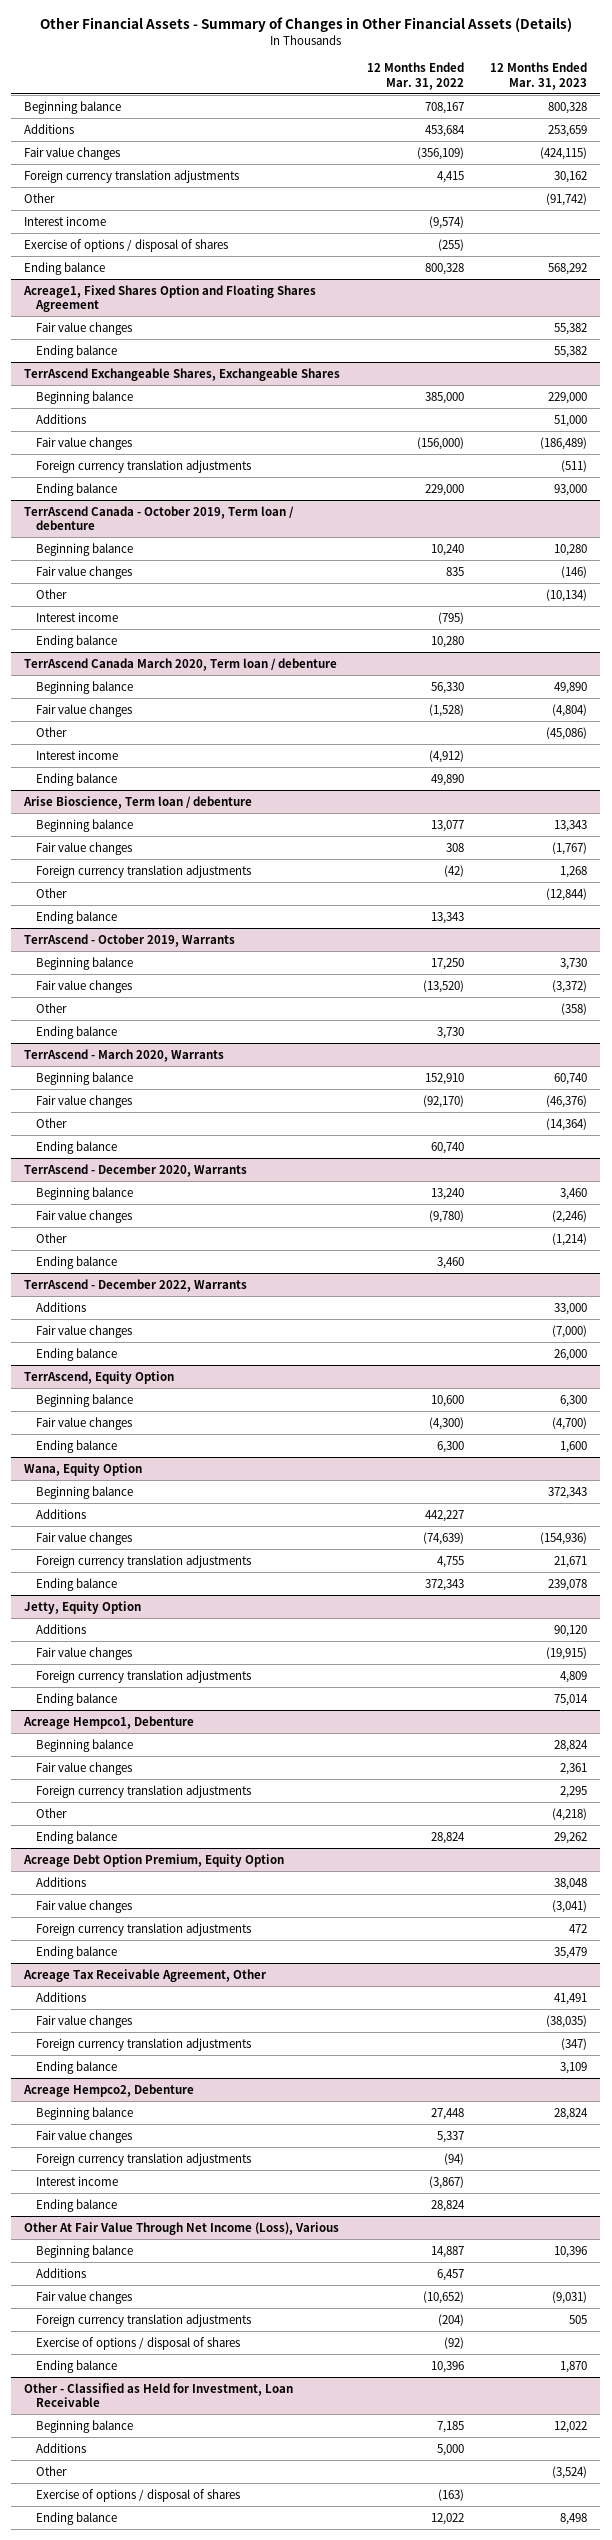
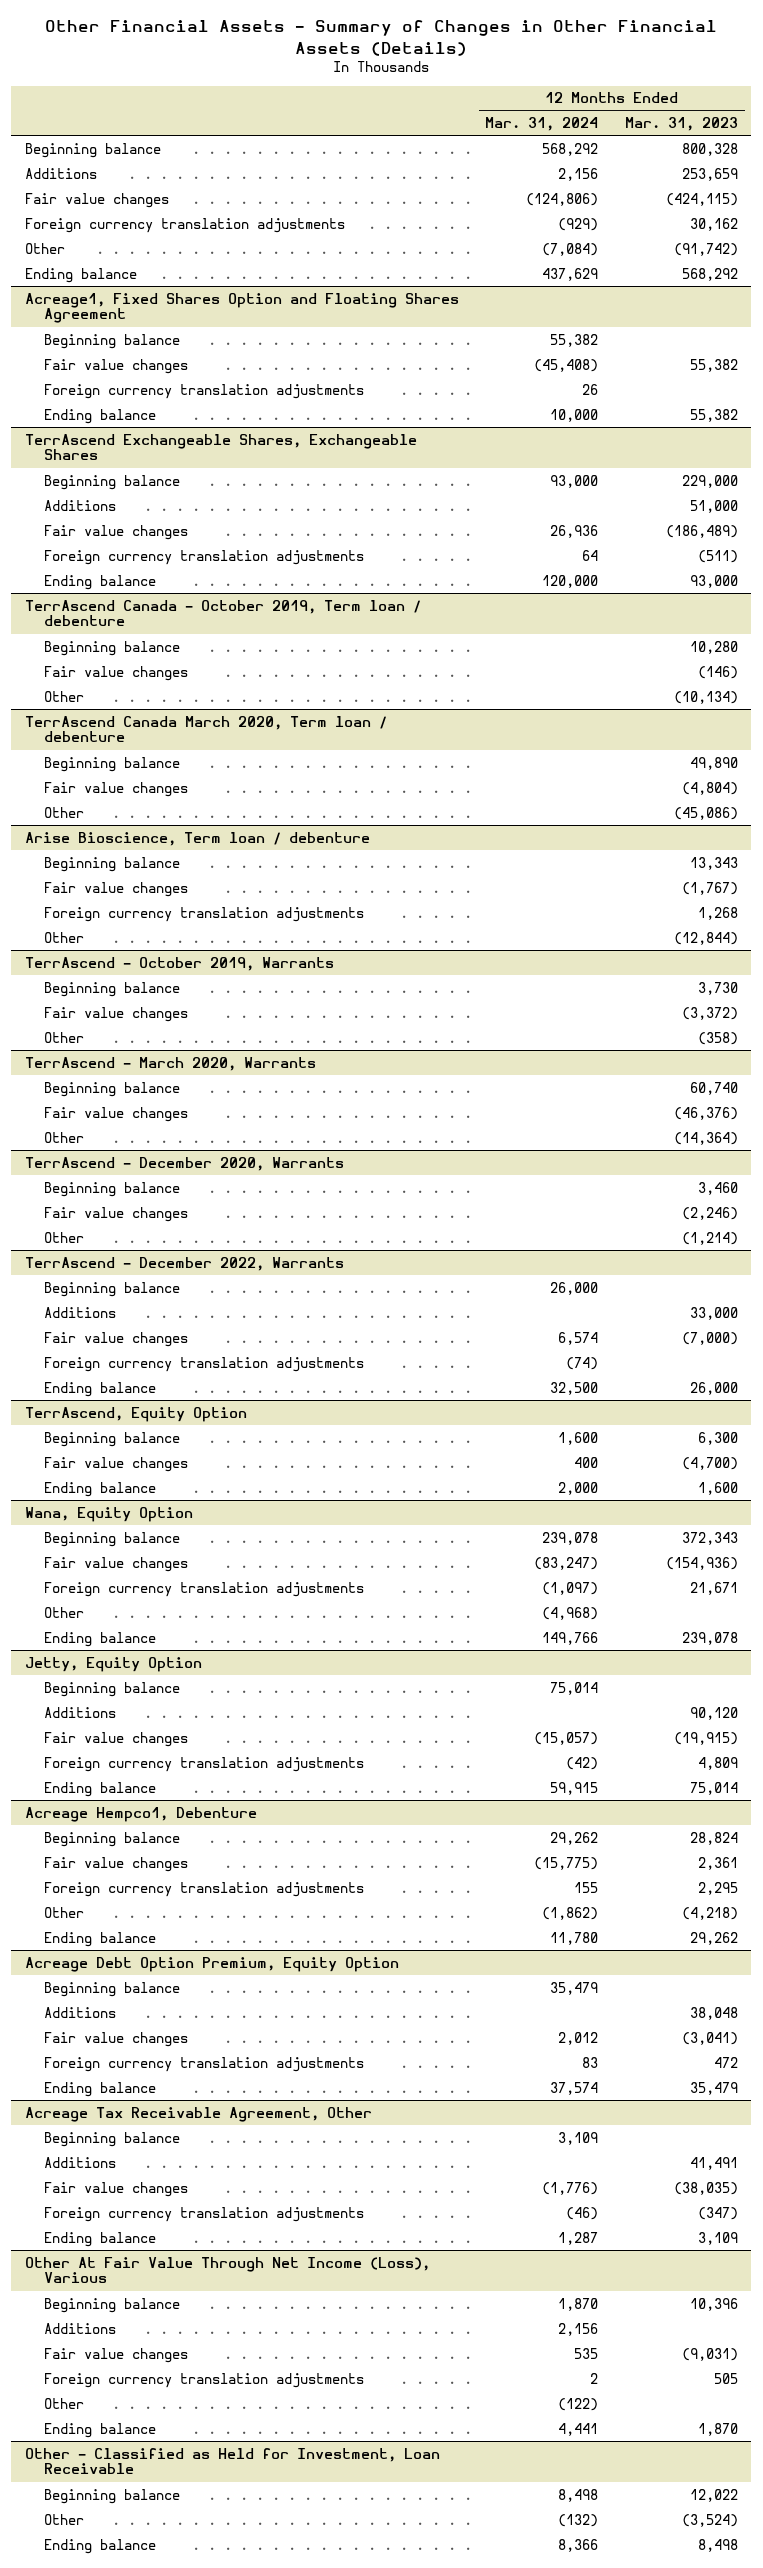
- | 12 Months Ended Mar. 31, 2022 | 12 Months Ended Mar. 31, 2023
+ | 12 Months Ended Mar. 31, 2024 | 12 Months Ended Mar. 31, 2023
- Interest income | (9,574) |
- Exercise of options / disposal of shares | (255) |
@ Acreage1, Fixed Shares Option and Floating Shares Agreement
+ Beginning balance | 55,382 |
+ Foreign currency translation adjustments | 26 |
@ TerrAscend Canada - October 2019, Term loan / debenture
- Interest income | (795) |
- Ending balance | 10,280 |
@ TerrAscend Canada March 2020, Term loan / debenture
- Interest income | (4,912) |
- Ending balance | 49,890 |
@ Arise Bioscience, Term loan / debenture
- Ending balance | 13,343 |
@ TerrAscend - October 2019, Warrants
- Ending balance | 3,730 |
@ TerrAscend - March 2020, Warrants
- Ending balance | 60,740 |
@ TerrAscend - December 2020, Warrants
- Ending balance | 3,460 |
@ TerrAscend - December 2022, Warrants
+ Beginning balance | 26,000 |
+ Foreign currency translation adjustments | (74) |
@ Wana, Equity Option
- Additions | 442,227 |
+ Other | (4,968) |
@ Jetty, Equity Option
+ Beginning balance | 75,014 |
@ Acreage Debt Option Premium, Equity Option
+ Beginning balance | 35,479 |
@ Acreage Tax Receivable Agreement, Other
+ Beginning balance | 3,109 |
- Acreage Hempco2, Debenture
- Beginning balance | 27,448 | 28,824
- Fair value changes | 5,337 |
- Foreign currency translation adjustments | (94) |
- Interest income | (3,867) |
- Ending balance | 28,824 |
@ Other At Fair Value Through Net Income (Loss), Various
- Exercise of options / disposal of shares | (92) |
+ Other | (122) |
@ Other - Classified as Held for Investment, Loan Receivable
- Additions | 5,000 |
- Exercise of options / disposal of shares | (163) |

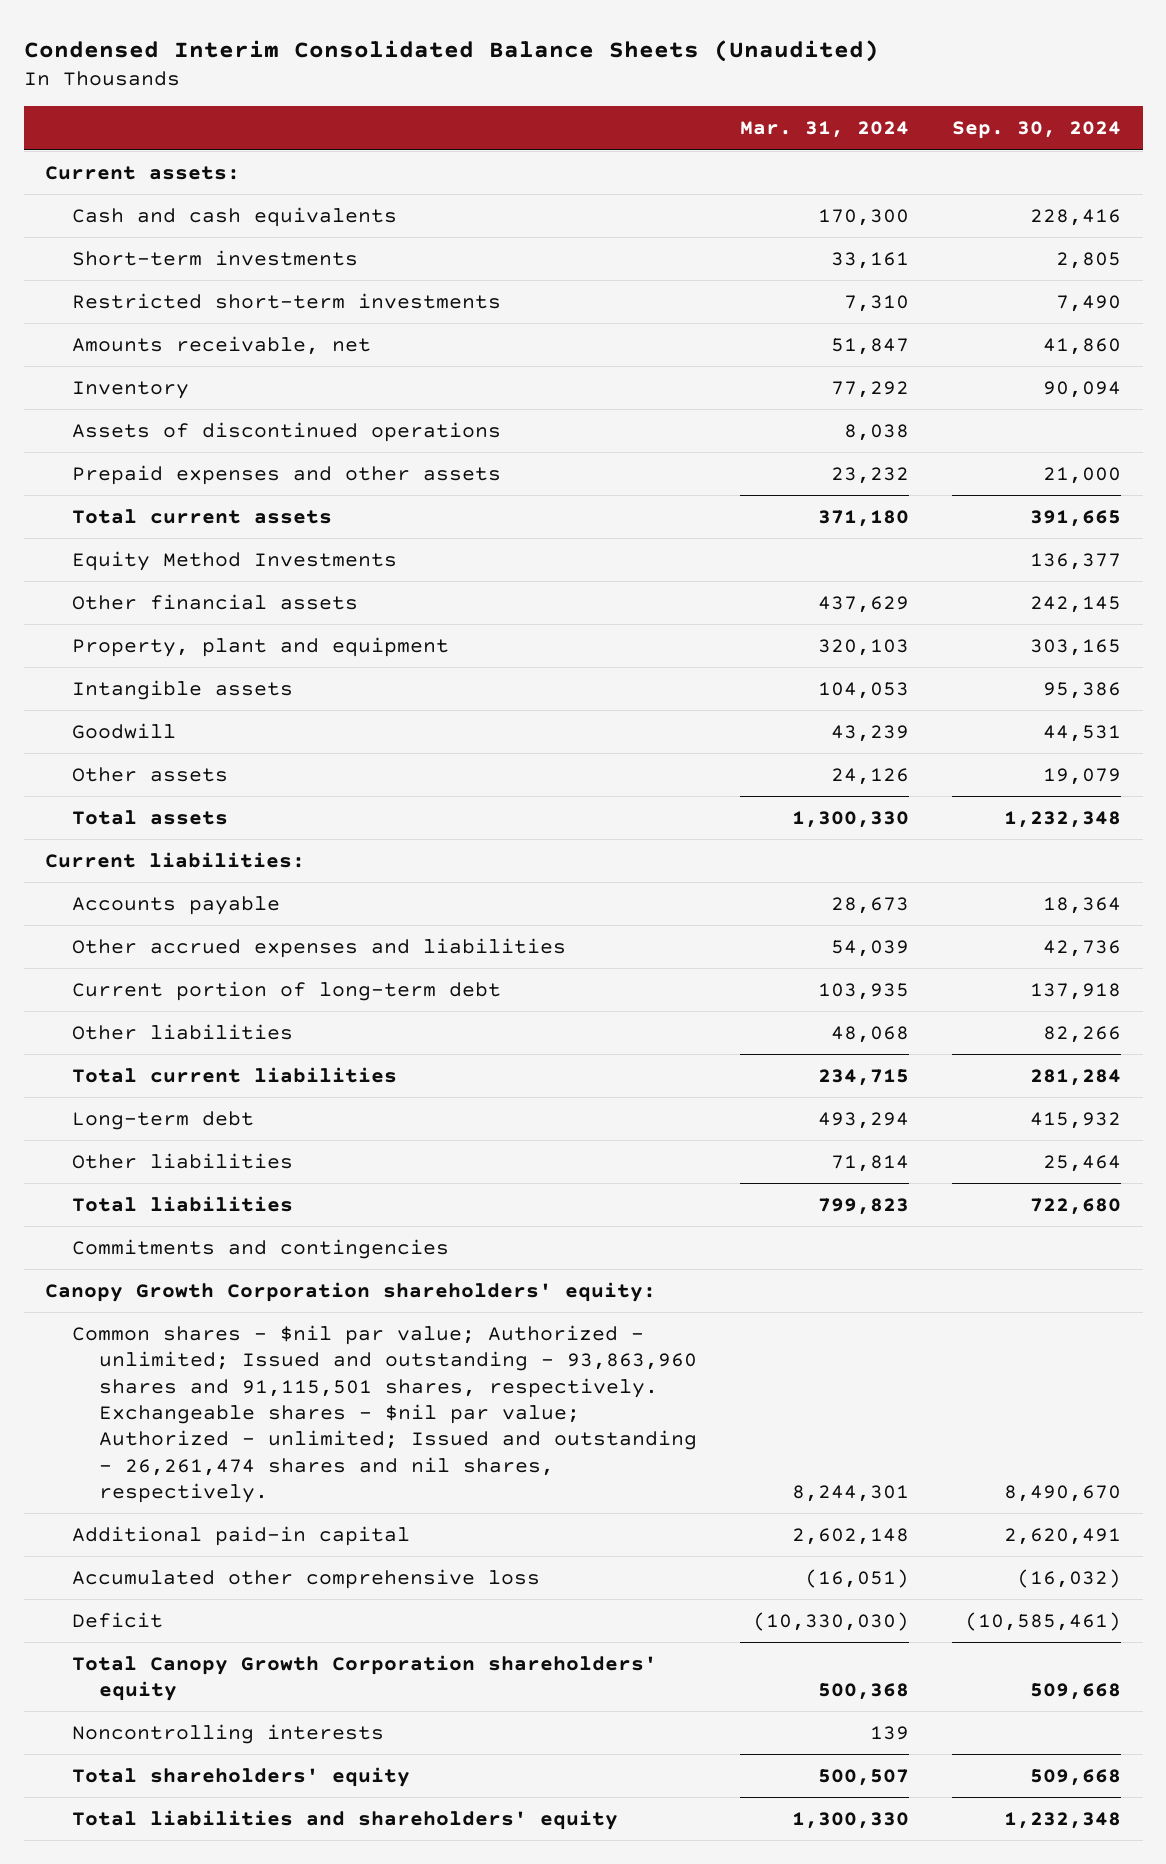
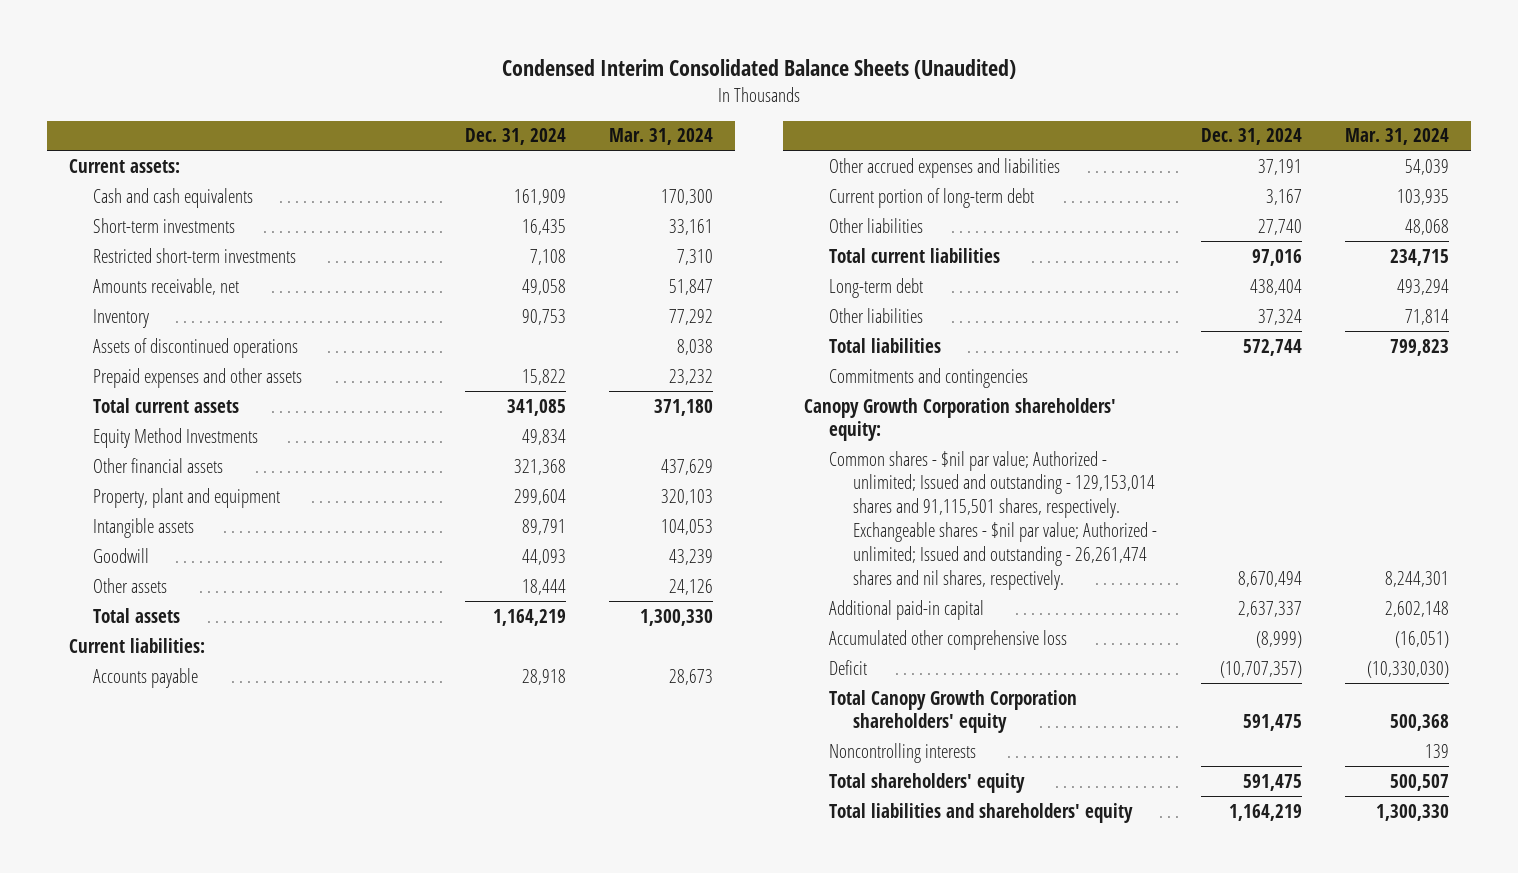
- | Mar. 31, 2024 | Sep. 30, 2024
+ | Dec. 31, 2024 | Mar. 31, 2024
- Common shares - $nil par value; Authorized - unlimited; Issued and outstanding - 93,863,960 shares and 91,115,501 shares, respectively. Exchangeable shares - $nil par value; Authorized - unlimited; Issued and outstanding - 26,261,474 shares and nil shares, respectively. | 8,244,301 | 8,490,670
+ Common shares - $nil par value; Authorized - unlimited; Issued and outstanding - 129,153,014 shares and 91,115,501 shares, respectively. Exchangeable shares - $nil par value; Authorized - unlimited; Issued and outstanding - 26,261,474 shares and nil shares, respectively. | 8,670,494 | 8,244,301

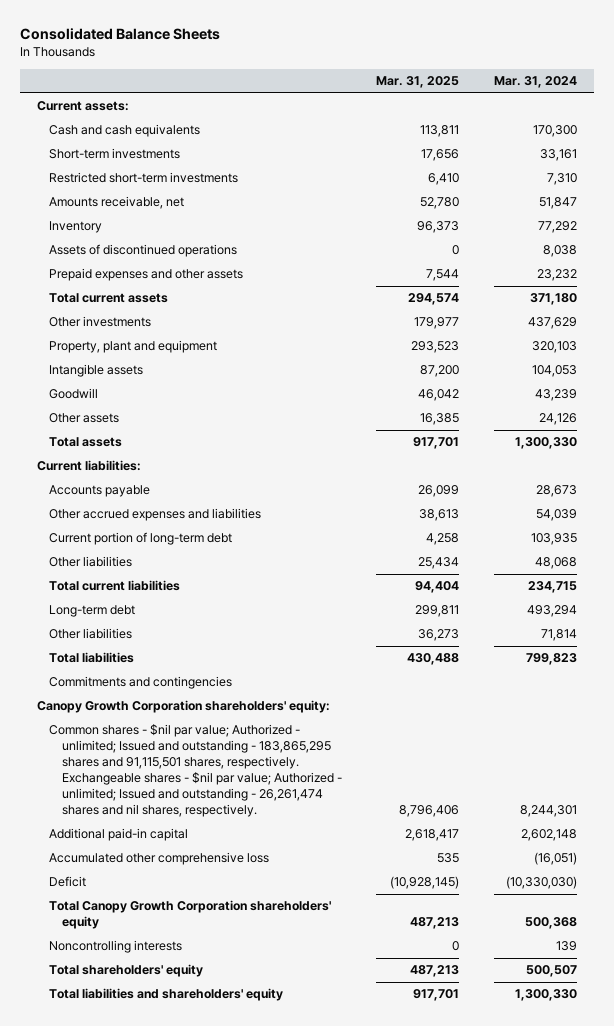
- Condensed Interim Consolidated Balance Sheets (Unaudited)
+ Consolidated Balance Sheets
- | Dec. 31, 2024 | Mar. 31, 2024
+ | Mar. 31, 2025 | Mar. 31, 2024
- Equity Method Investments | 49,834 |
- Other financial assets | 321,368 | 437,629
+ Other investments | 179,977 | 437,629
- Common shares - $nil par value; Authorized - unlimited; Issued and outstanding - 129,153,014 shares and 91,115,501 shares, respectively. Exchangeable shares - $nil par value; Authorized - unlimited; Issued and outstanding - 26,261,474 shares and nil shares, respectively. | 8,670,494 | 8,244,301
+ Common shares - $nil par value; Authorized - unlimited; Issued and outstanding - 183,865,295 shares and 91,115,501 shares, respectively. Exchangeable shares - $nil par value; Authorized - unlimited; Issued and outstanding - 26,261,474 shares and nil shares, respectively. | 8,796,406 | 8,244,301

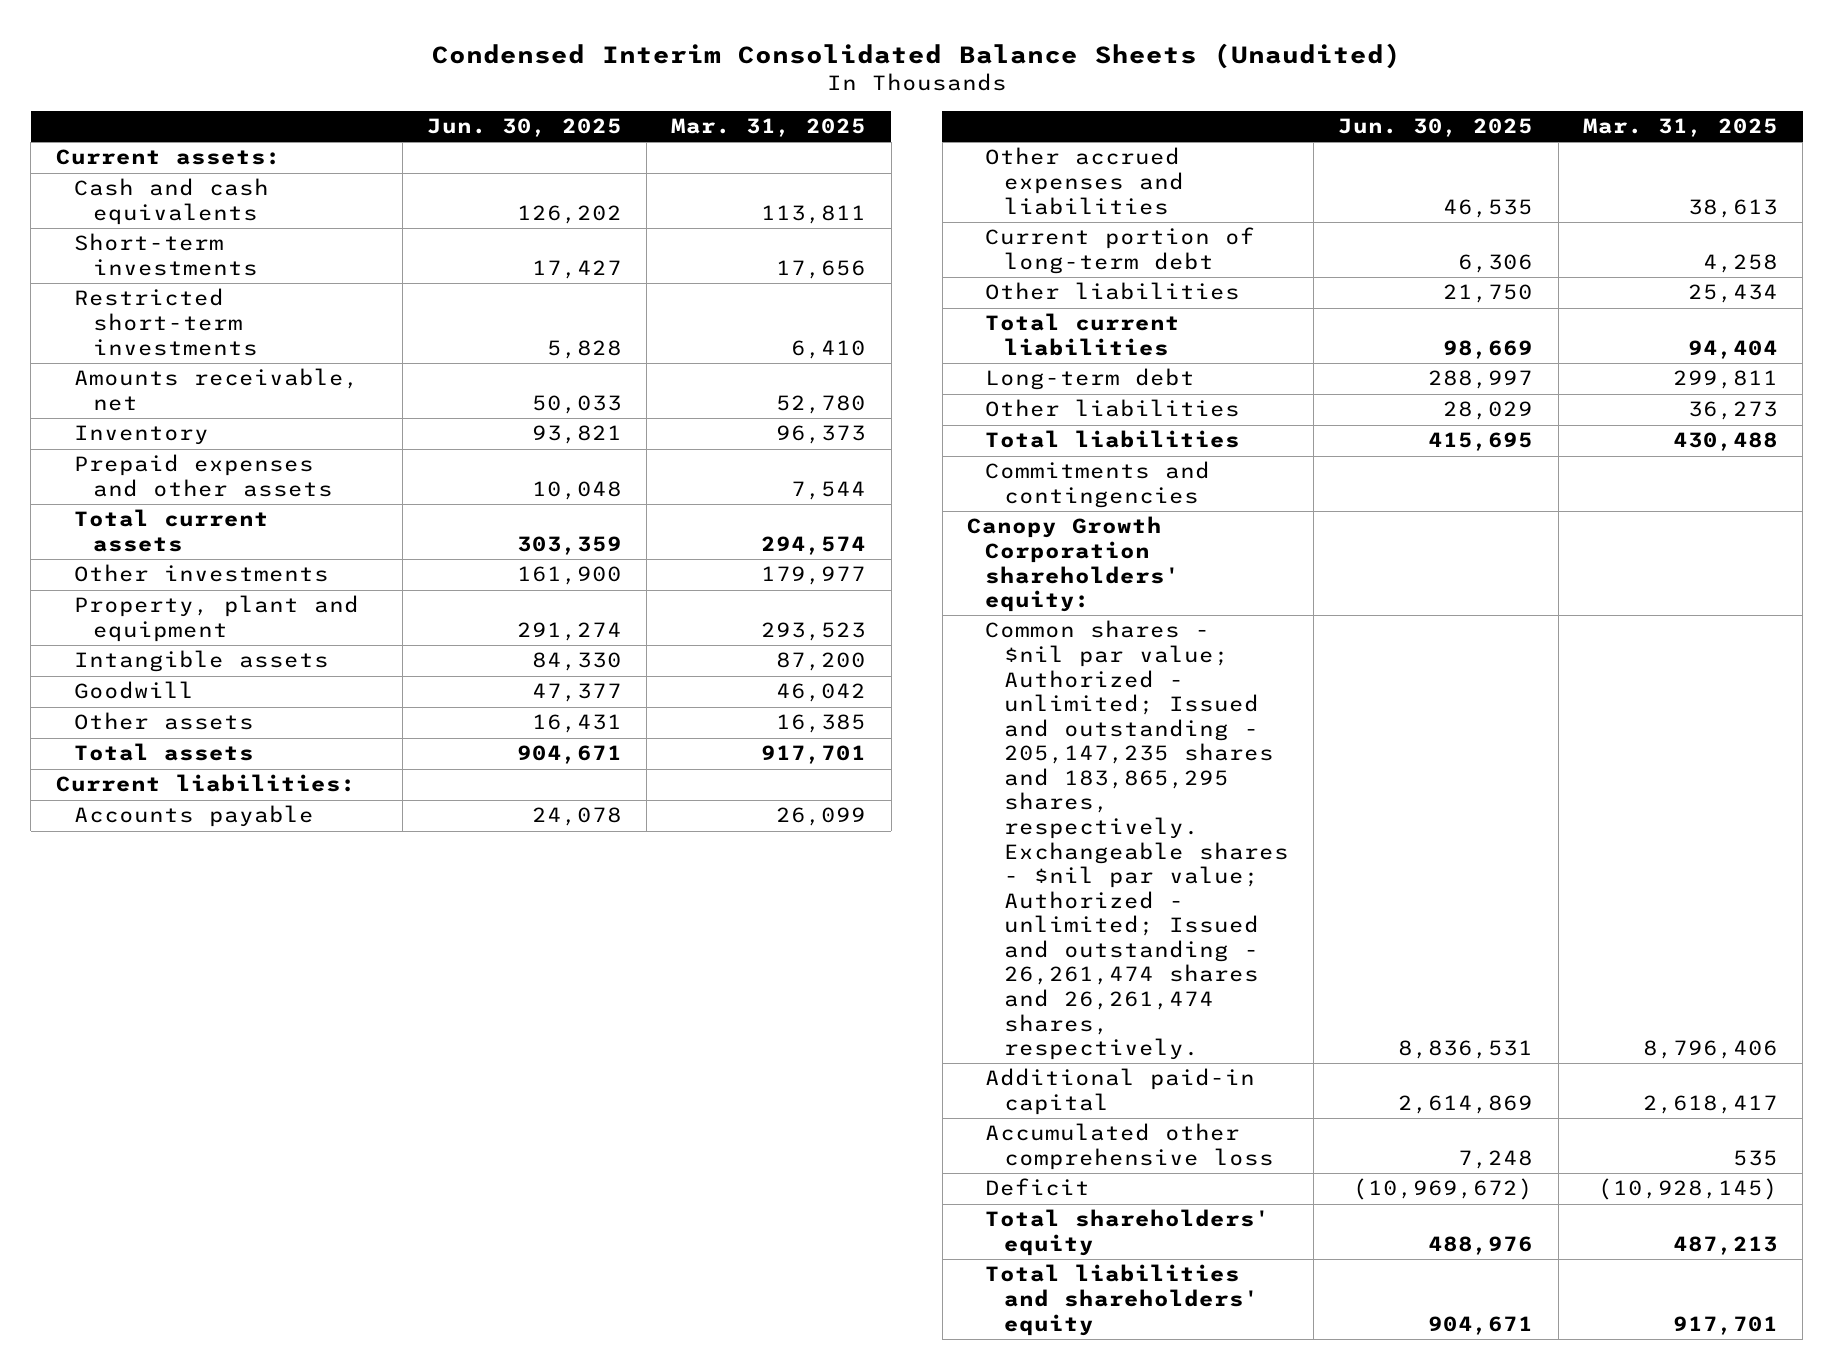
- Consolidated Balance Sheets
+ Condensed Interim Consolidated Balance Sheets (Unaudited)
- | Mar. 31, 2025 | Mar. 31, 2024
+ | Jun. 30, 2025 | Mar. 31, 2025
- Assets of discontinued operations | 0 | 8,038
- Common shares - $nil par value; Authorized - unlimited; Issued and outstanding - 183,865,295 shares and 91,115,501 shares, respectively. Exchangeable shares - $nil par value; Authorized - unlimited; Issued and outstanding - 26,261,474 shares and nil shares, respectively. | 8,796,406 | 8,244,301
+ Common shares - $nil par value; Authorized - unlimited; Issued and outstanding - 205,147,235 shares and 183,865,295 shares, respectively. Exchangeable shares - $nil par value; Authorized - unlimited; Issued and outstanding - 26,261,474 shares and 26,261,474 shares, respectively. | 8,836,531 | 8,796,406
- Total Canopy Growth Corporation shareholders' equity | 487,213 | 500,368
- Noncontrolling interests | 0 | 139

